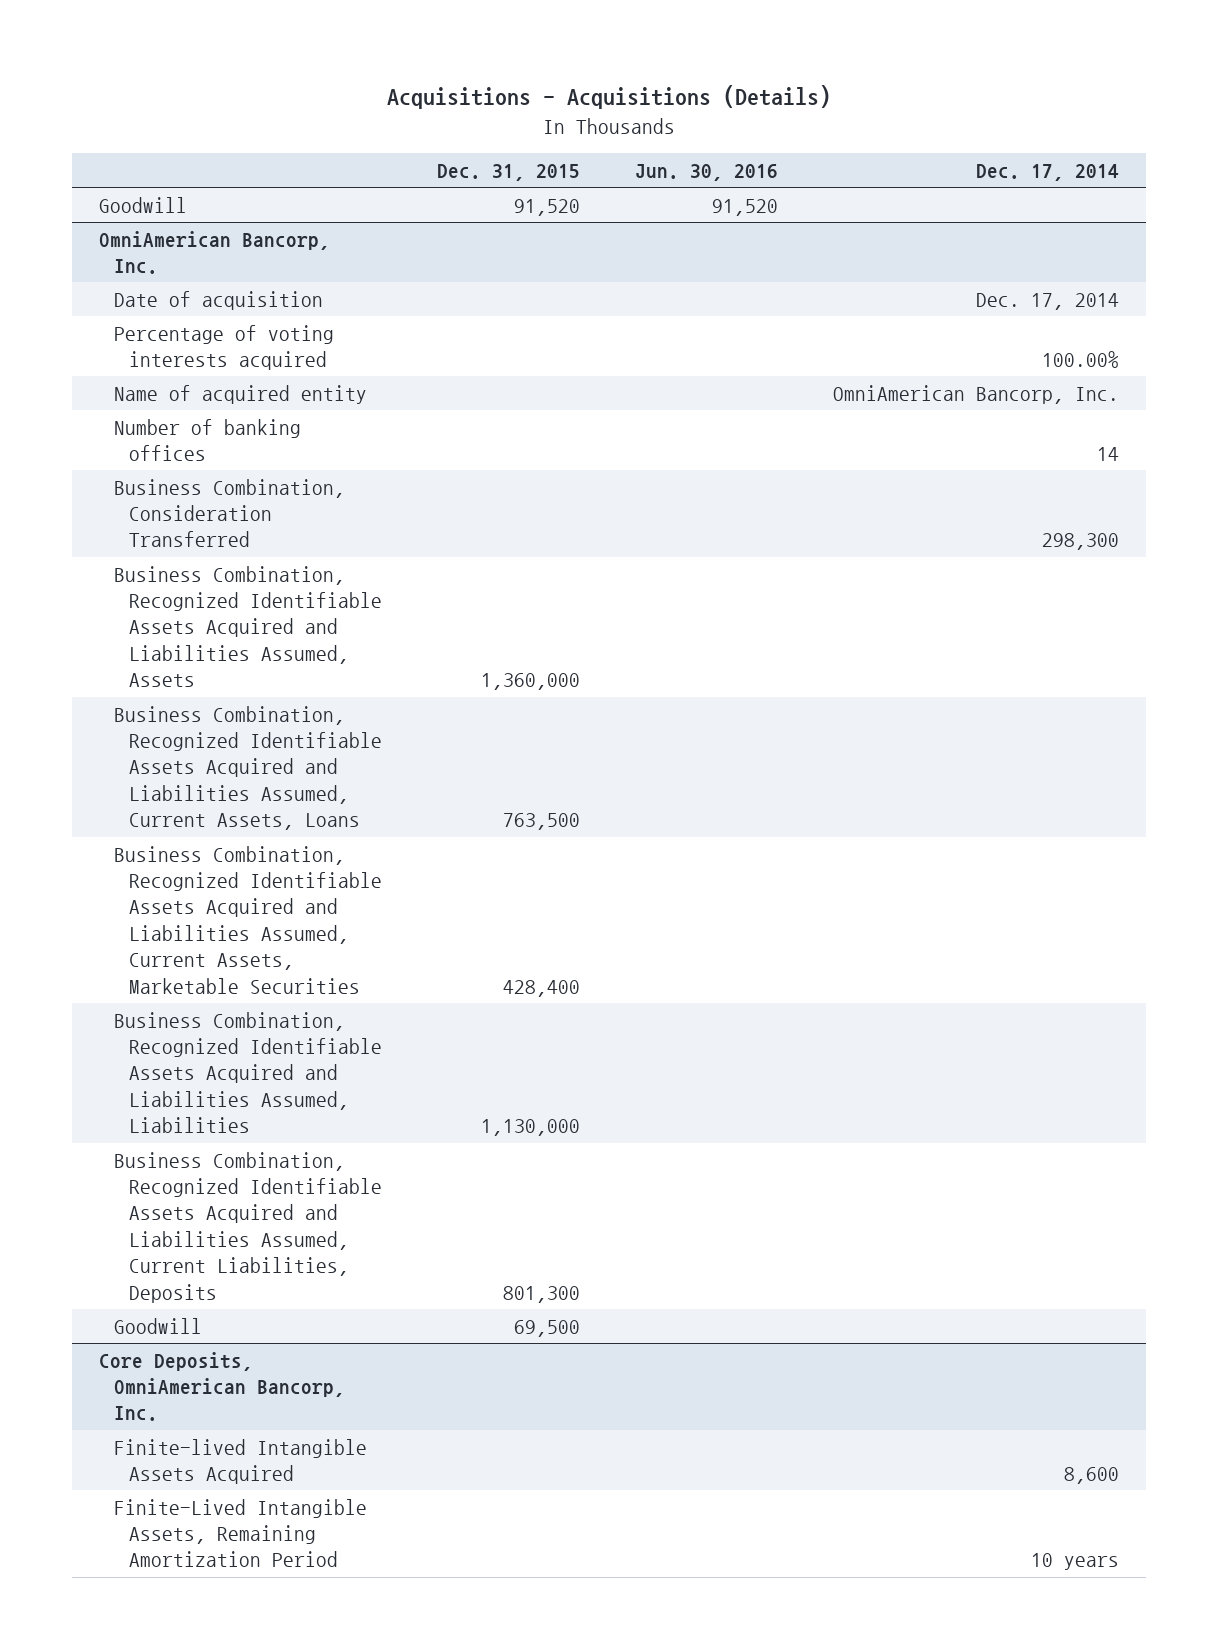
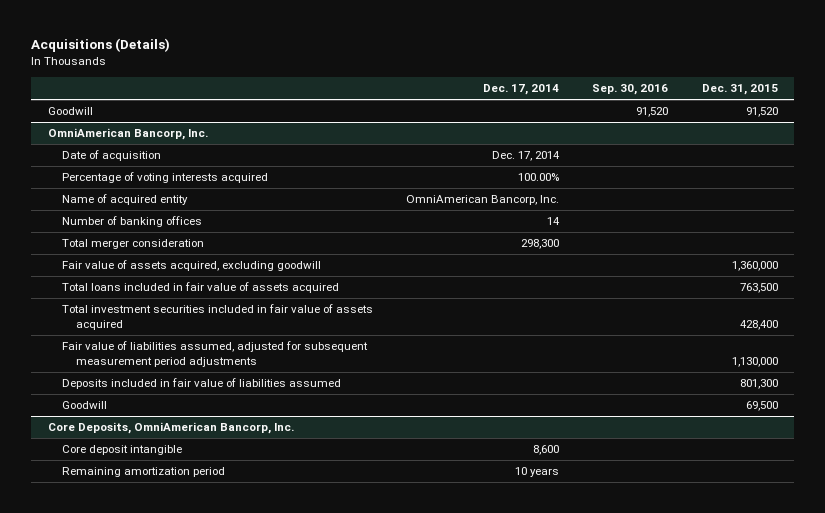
- Acquisitions - Acquisitions (Details)
+ Acquisitions (Details)
- | Dec. 31, 2015 | Jun. 30, 2016 | Dec. 17, 2014
+ | Dec. 17, 2014 | Sep. 30, 2016 | Dec. 31, 2015
@ OmniAmerican Bancorp, Inc.
- Business Combination, Consideration Transferred | | | 298,300
- Business Combination, Recognized Identifiable Assets Acquired and Liabilities Assumed, Assets | 1,360,000 | |
- Business Combination, Recognized Identifiable Assets Acquired and Liabilities Assumed, Current Assets, Loans | 763,500 | |
- Business Combination, Recognized Identifiable Assets Acquired and Liabilities Assumed, Current Assets, Marketable Securities | 428,400 | |
- Business Combination, Recognized Identifiable Assets Acquired and Liabilities Assumed, Liabilities | 1,130,000 | |
- Business Combination, Recognized Identifiable Assets Acquired and Liabilities Assumed, Current Liabilities, Deposits | 801,300 | |
+ Total merger consideration | 298,300 | |
+ Fair value of assets acquired, excluding goodwill | | | 1,360,000
+ Total loans included in fair value of assets acquired | | | 763,500
+ Total investment securities included in fair value of assets acquired | | | 428,400
+ Fair value of liabilities assumed, adjusted for subsequent measurement period adjustments | | | 1,130,000
+ Deposits included in fair value of liabilities assumed | | | 801,300
@ Core Deposits, OmniAmerican Bancorp, Inc.
- Finite-lived Intangible Assets Acquired | | | 8,600
- Finite-Lived Intangible Assets, Remaining Amortization Period | | | 10 years
+ Core deposit intangible | 8,600 | |
+ Remaining amortization period | 10 years | |

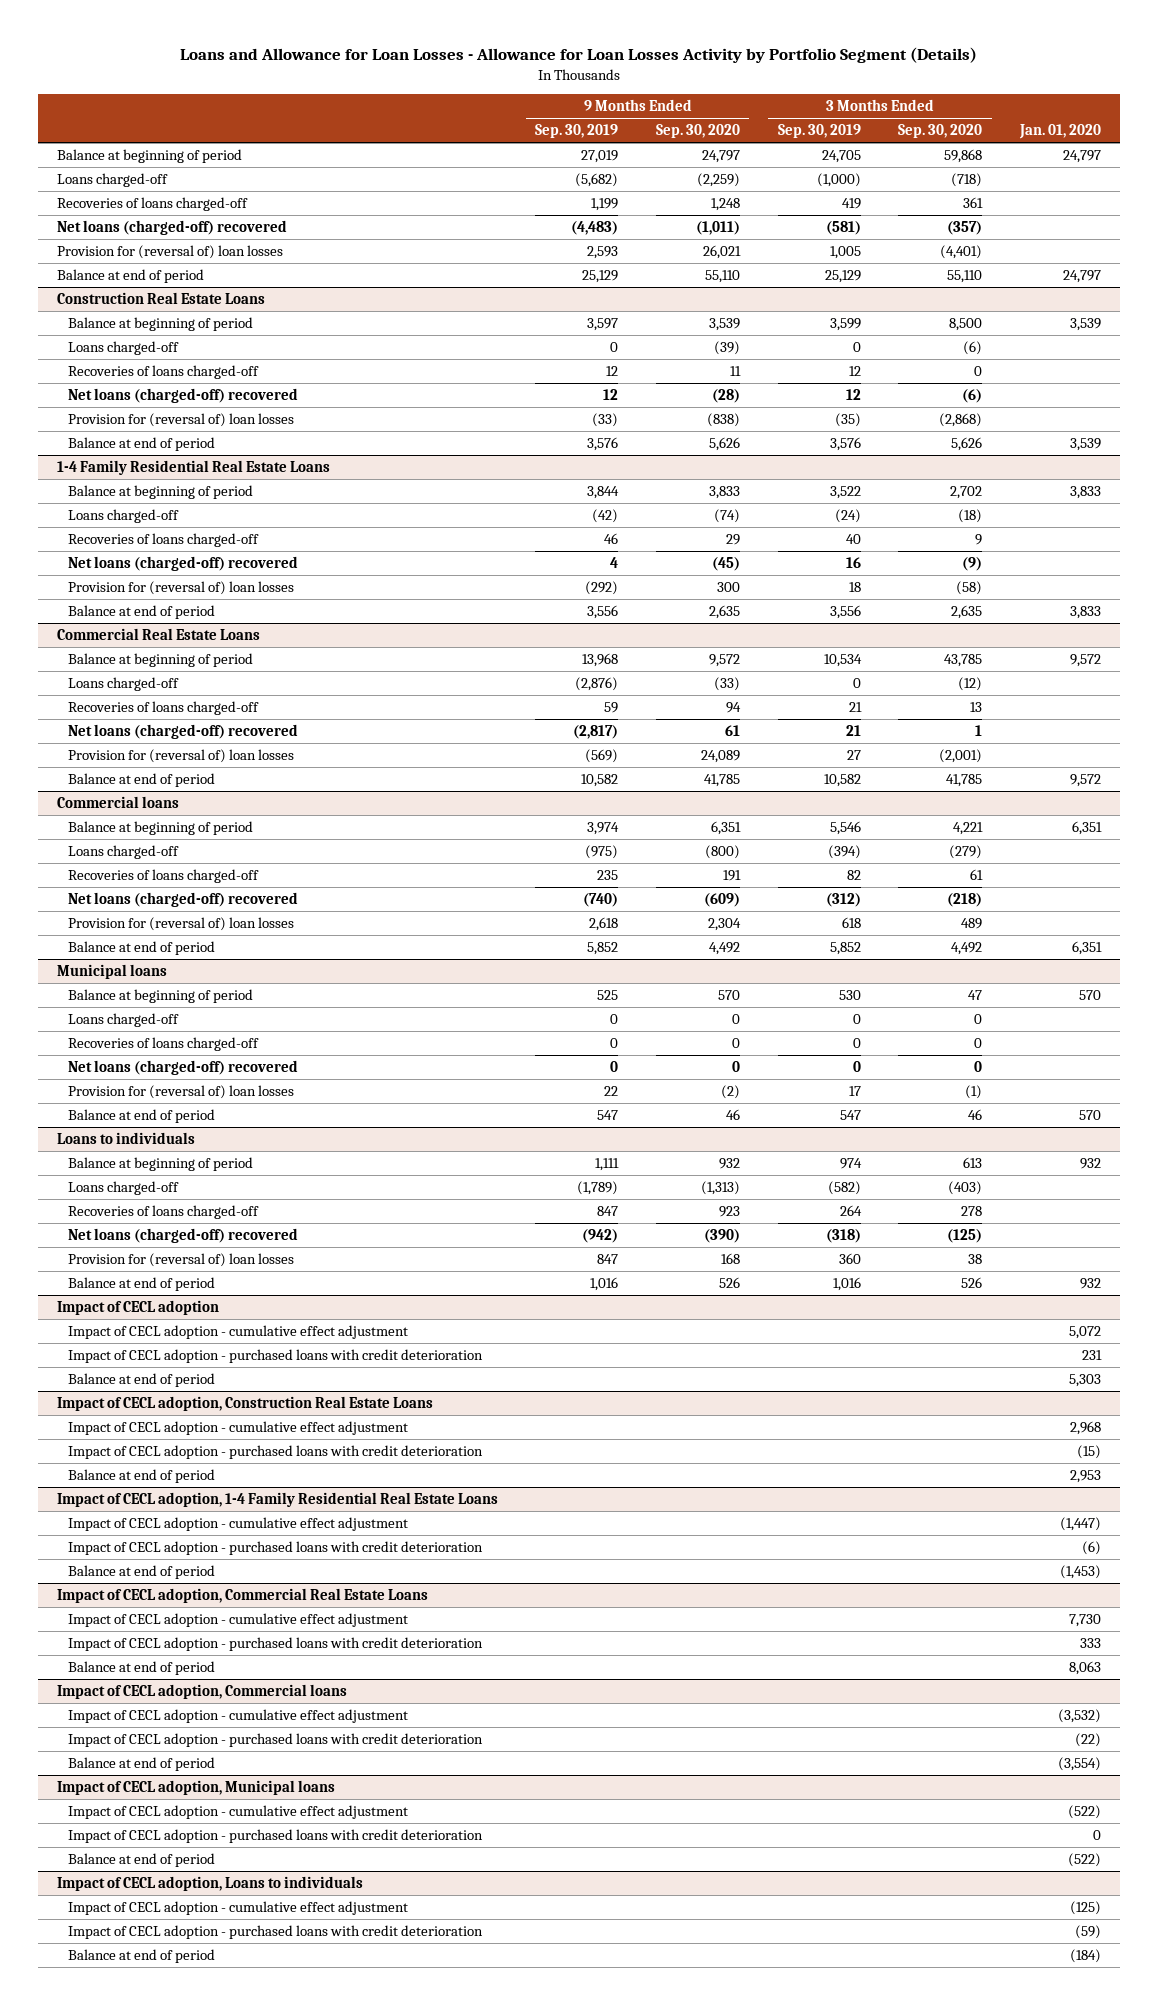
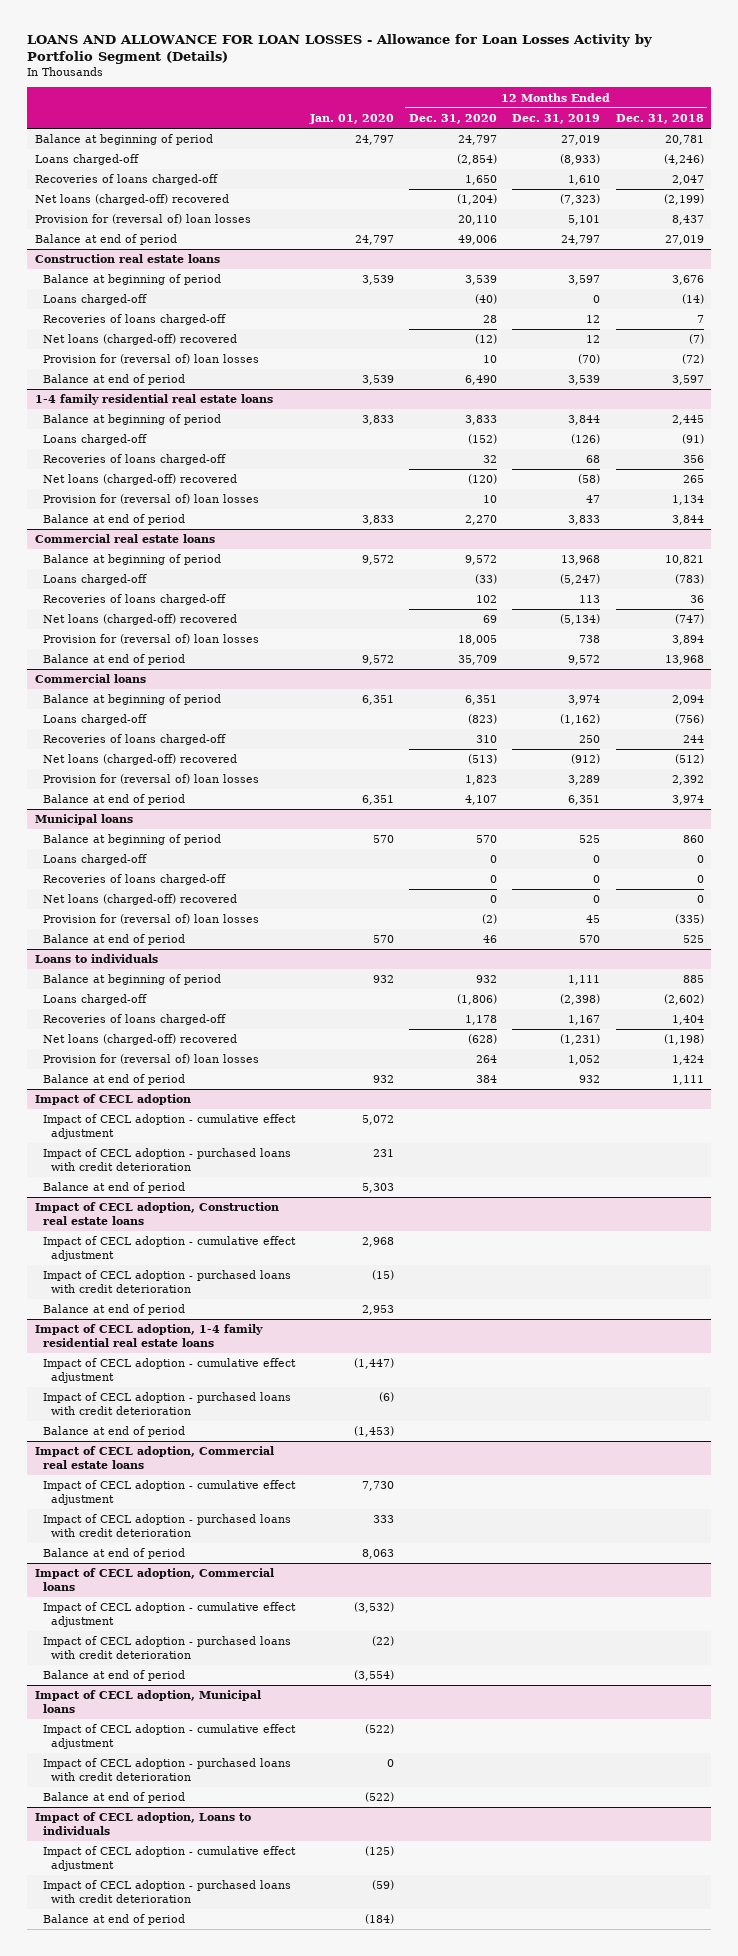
- Loans and Allowance for Loan Losses - Allowance for Loan Losses Activity by Portfolio Segment (Details)
+ LOANS AND ALLOWANCE FOR LOAN LOSSES - Allowance for Loan Losses Activity by Portfolio Segment (Details)
- | 9 Months Ended Sep. 30, 2019 | 9 Months Ended Sep. 30, 2020 | 3 Months Ended Sep. 30, 2019 | 3 Months Ended Sep. 30, 2020 | Jan. 01, 2020
+ | Jan. 01, 2020 | 12 Months Ended Dec. 31, 2020 | 12 Months Ended Dec. 31, 2019 | 12 Months Ended Dec. 31, 2018
- Construction Real Estate Loans
+ Construction real estate loans
- 1-4 Family Residential Real Estate Loans
+ 1-4 family residential real estate loans
- Commercial Real Estate Loans
+ Commercial real estate loans
- Impact of CECL adoption, Construction Real Estate Loans
+ Impact of CECL adoption, Construction real estate loans
- Impact of CECL adoption, 1-4 Family Residential Real Estate Loans
+ Impact of CECL adoption, 1-4 family residential real estate loans
- Impact of CECL adoption, Commercial Real Estate Loans
+ Impact of CECL adoption, Commercial real estate loans

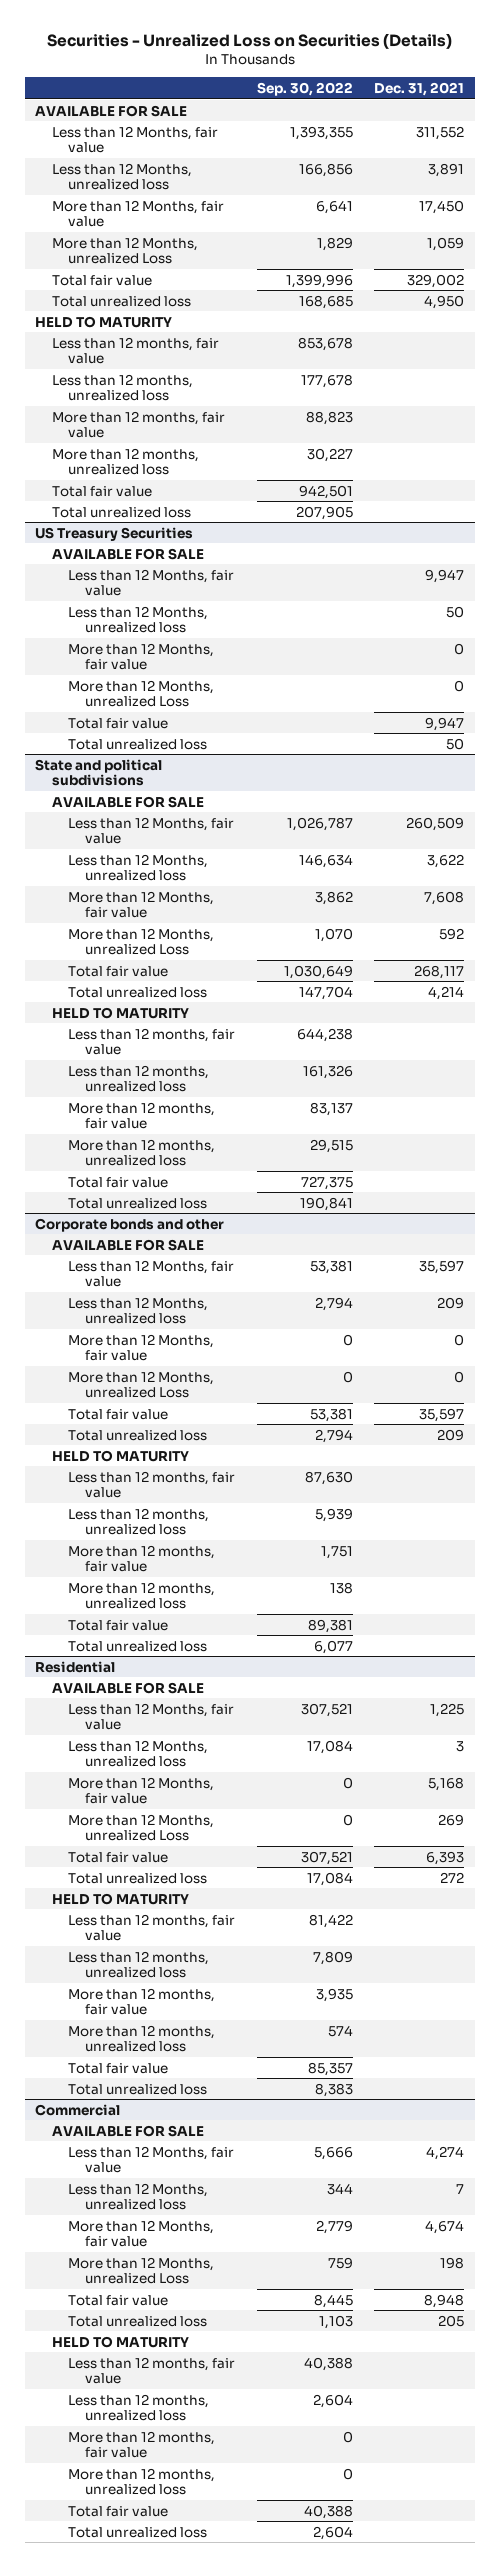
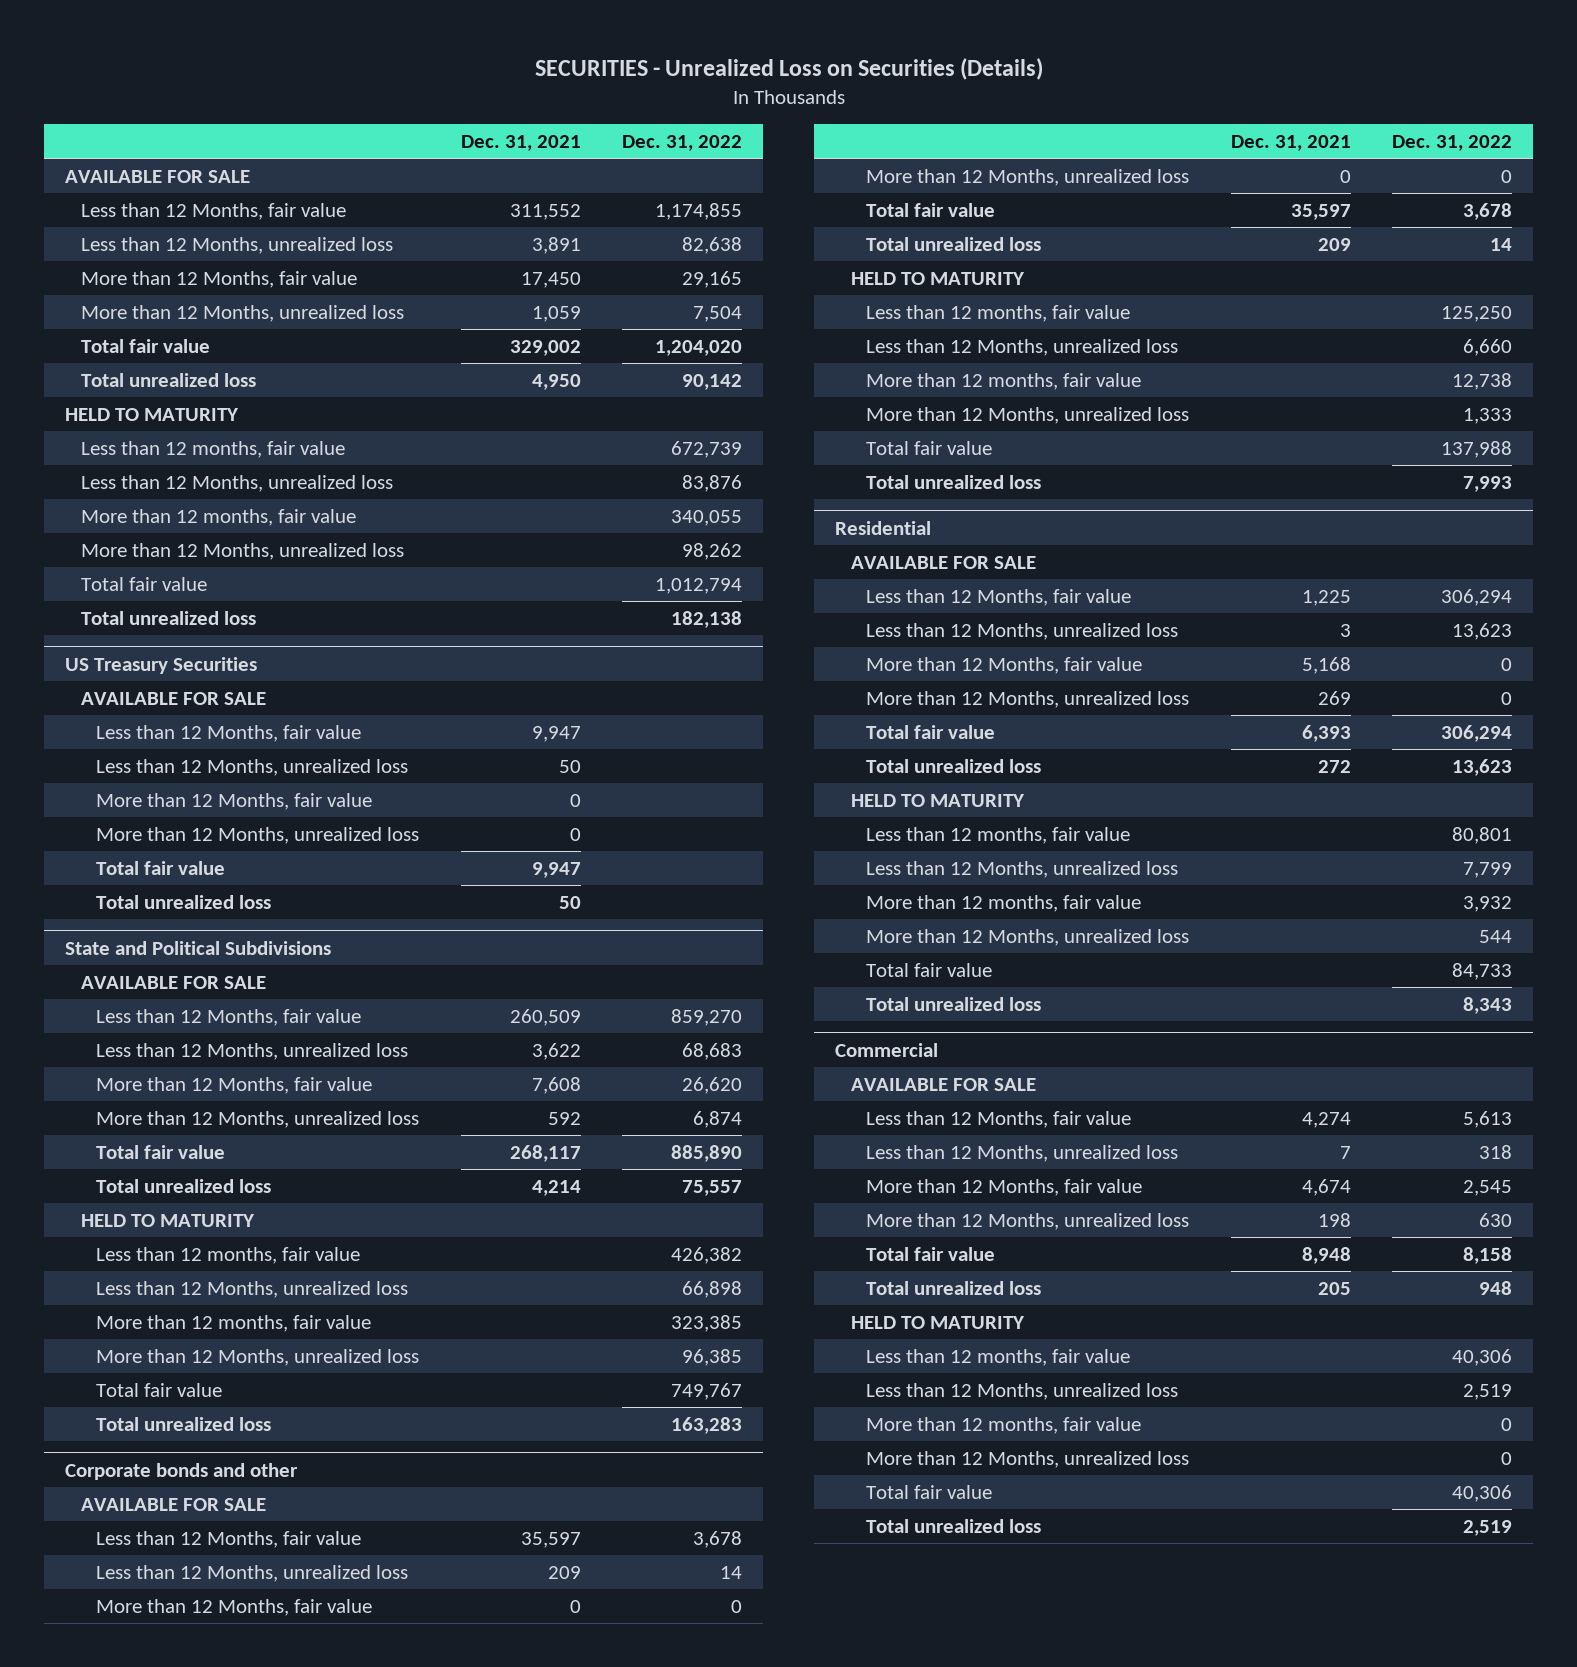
- Securities - Unrealized Loss on Securities (Details)
+ SECURITIES - Unrealized Loss on Securities (Details)
- | Sep. 30, 2022 | Dec. 31, 2021
+ | Dec. 31, 2021 | Dec. 31, 2022
- More than 12 Months, unrealized Loss | 1,829 | 1,059
+ More than 12 Months, unrealized loss | 1,059 | 7,504
- Less than 12 months, unrealized loss | 177,678 |
+ Less than 12 Months, unrealized loss | | 83,876
- More than 12 months, unrealized loss | 30,227 |
+ More than 12 Months, unrealized loss | | 98,262
@ US Treasury Securities
- More than 12 Months, unrealized Loss | | 0
+ More than 12 Months, unrealized loss | 0 |
- State and political subdivisions
+ State and Political Subdivisions
- More than 12 Months, unrealized Loss | 1,070 | 592
+ More than 12 Months, unrealized loss | 592 | 6,874
- Less than 12 months, unrealized loss | 161,326 |
+ Less than 12 Months, unrealized loss | | 66,898
- More than 12 months, unrealized loss | 29,515 |
+ More than 12 Months, unrealized loss | | 96,385
@ Corporate bonds and other
- More than 12 Months, unrealized Loss | 0 | 0
+ More than 12 Months, unrealized loss | 0 | 0
- Less than 12 months, unrealized loss | 5,939 |
+ Less than 12 Months, unrealized loss | | 6,660
- More than 12 months, unrealized loss | 138 |
+ More than 12 Months, unrealized loss | | 1,333
@ Residential
- More than 12 Months, unrealized Loss | 0 | 269
+ More than 12 Months, unrealized loss | 269 | 0
- Less than 12 months, unrealized loss | 7,809 |
+ Less than 12 Months, unrealized loss | | 7,799
- More than 12 months, unrealized loss | 574 |
+ More than 12 Months, unrealized loss | | 544
@ Commercial
- More than 12 Months, unrealized Loss | 759 | 198
+ More than 12 Months, unrealized loss | 198 | 630
- Less than 12 months, unrealized loss | 2,604 |
+ Less than 12 Months, unrealized loss | | 2,519
- More than 12 months, unrealized loss | 0 |
+ More than 12 Months, unrealized loss | | 0

